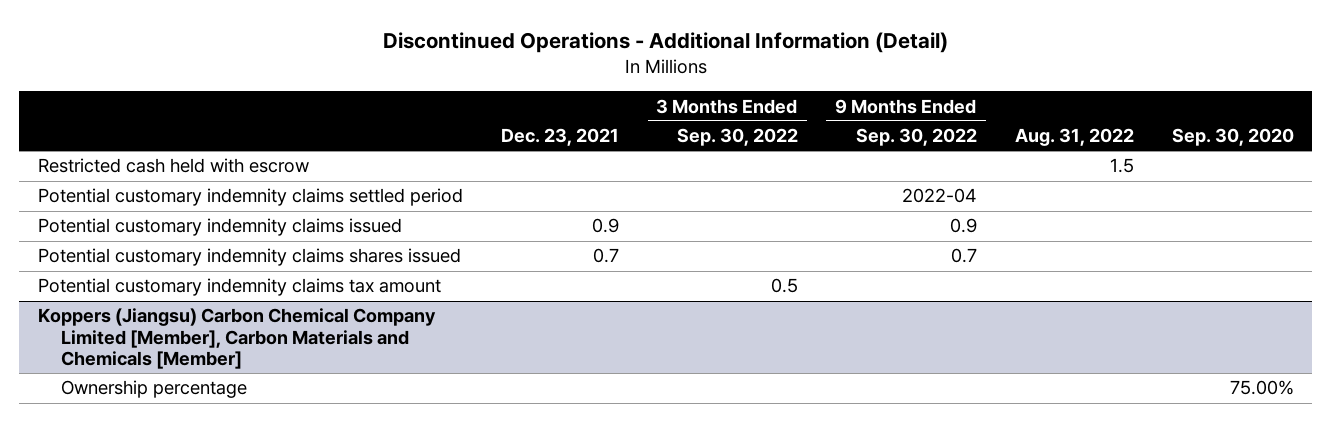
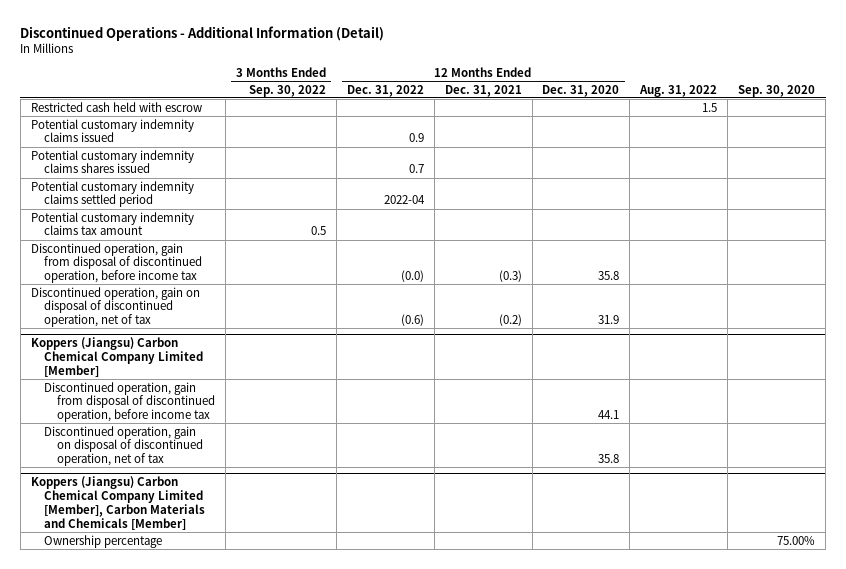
- | Dec. 23, 2021 | 3 Months Ended Sep. 30, 2022 | 9 Months Ended Sep. 30, 2022 | Aug. 31, 2022 | Sep. 30, 2020
+ | 3 Months Ended Sep. 30, 2022 | 12 Months Ended Dec. 31, 2022 | 12 Months Ended Dec. 31, 2021 | 12 Months Ended Dec. 31, 2020 | Aug. 31, 2022 | Sep. 30, 2020
moved down: Potential customary indemnity claims settled period | | 2022-04 | | | |
+ Discontinued operation, gain from disposal of discontinued operation, before income tax | | (0.0) | (0.3) | 35.8 | |
+ Discontinued operation, gain on disposal of discontinued operation, net of tax | | (0.6) | (0.2) | 31.9 | |
+ Koppers (Jiangsu) Carbon Chemical Company Limited [Member]
+ Discontinued operation, gain from disposal of discontinued operation, before income tax | | | | 44.1 | |
+ Discontinued operation, gain on disposal of discontinued operation, net of tax | | | | 35.8 | |

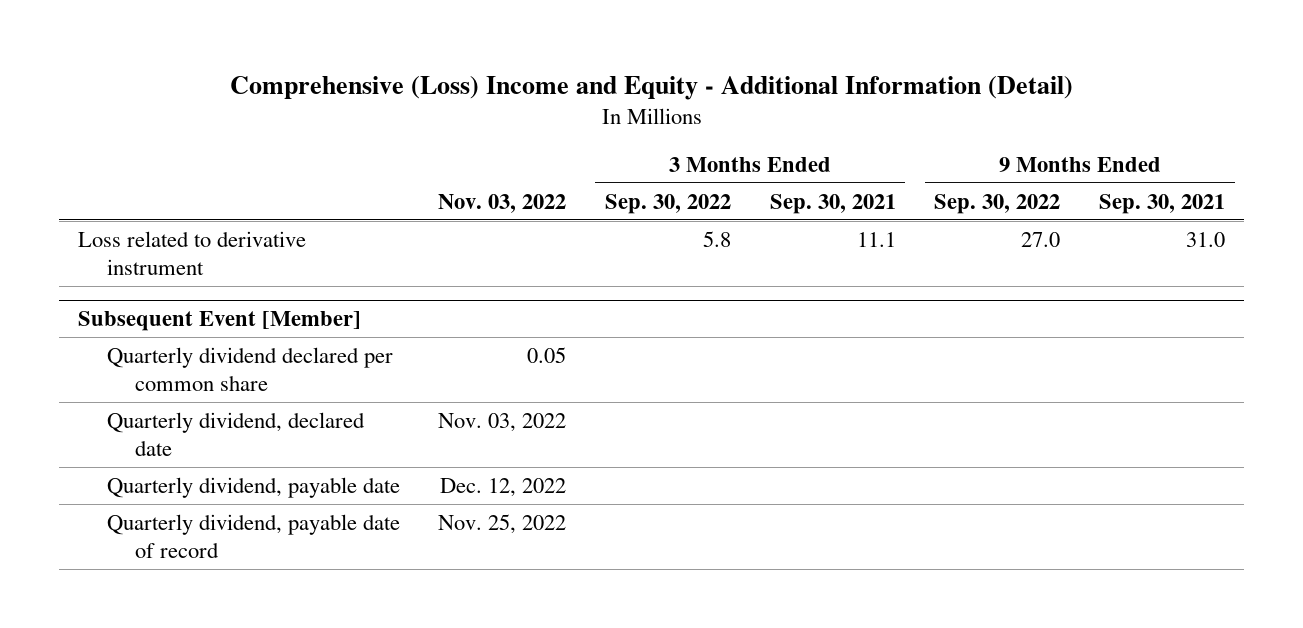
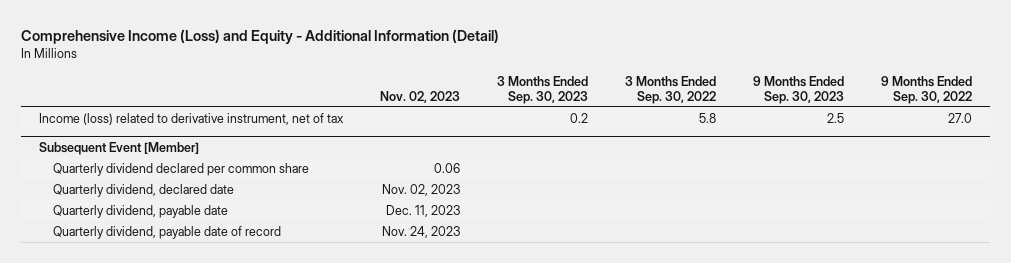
- Comprehensive (Loss) Income and Equity - Additional Information (Detail)
+ Comprehensive Income (Loss) and Equity - Additional Information (Detail)
- | Nov. 03, 2022 | 3 Months Ended Sep. 30, 2022 | 3 Months Ended Sep. 30, 2021 | 9 Months Ended Sep. 30, 2022 | 9 Months Ended Sep. 30, 2021
+ | Nov. 02, 2023 | 3 Months Ended Sep. 30, 2023 | 3 Months Ended Sep. 30, 2022 | 9 Months Ended Sep. 30, 2023 | 9 Months Ended Sep. 30, 2022
- Loss related to derivative instrument | | 5.8 | 11.1 | 27.0 | 31.0
+ Income (loss) related to derivative instrument, net of tax | | 0.2 | 5.8 | 2.5 | 27.0

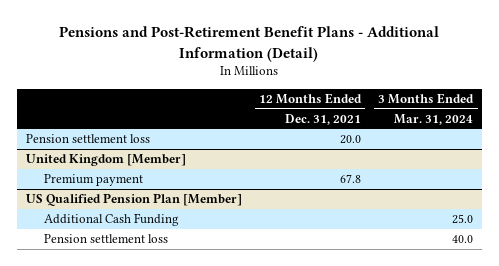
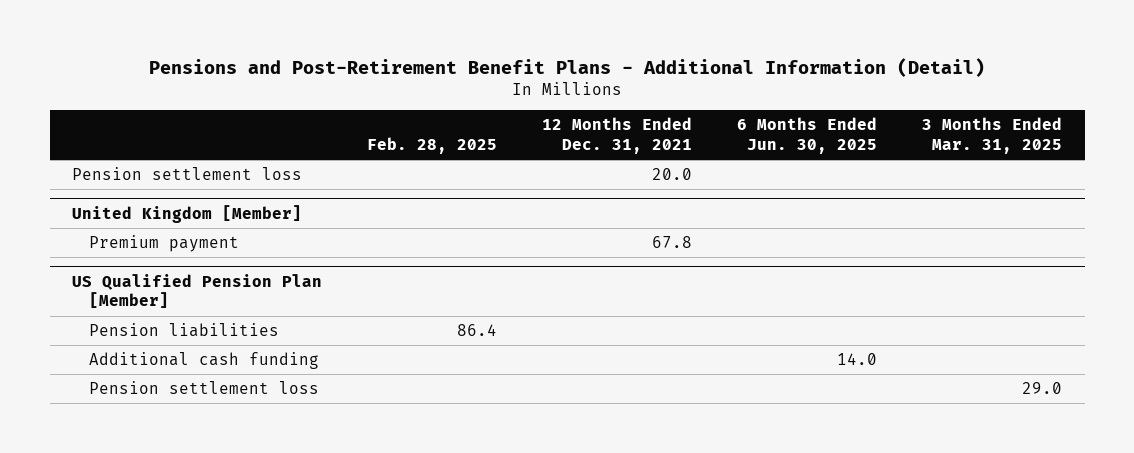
- | 12 Months Ended Dec. 31, 2021 | 3 Months Ended Mar. 31, 2024
+ | Feb. 28, 2025 | 12 Months Ended Dec. 31, 2021 | 6 Months Ended Jun. 30, 2025 | 3 Months Ended Mar. 31, 2025
@ US Qualified Pension Plan [Member]
- Additional Cash Funding | | 25.0
+ Pension liabilities | 86.4 | | |
+ Additional cash funding | | | 14.0 |

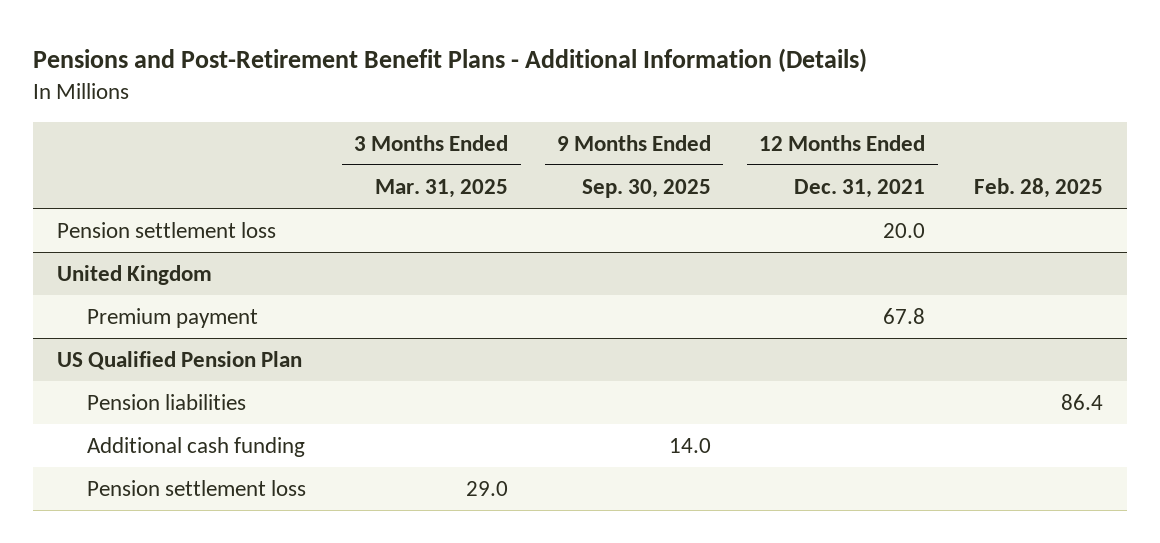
- Pensions and Post-Retirement Benefit Plans - Additional Information (Detail)
+ Pensions and Post-Retirement Benefit Plans - Additional Information (Details)
- | Feb. 28, 2025 | 12 Months Ended Dec. 31, 2021 | 6 Months Ended Jun. 30, 2025 | 3 Months Ended Mar. 31, 2025
+ | 3 Months Ended Mar. 31, 2025 | 9 Months Ended Sep. 30, 2025 | 12 Months Ended Dec. 31, 2021 | Feb. 28, 2025
- United Kingdom [Member]
+ United Kingdom
- US Qualified Pension Plan [Member]
+ US Qualified Pension Plan

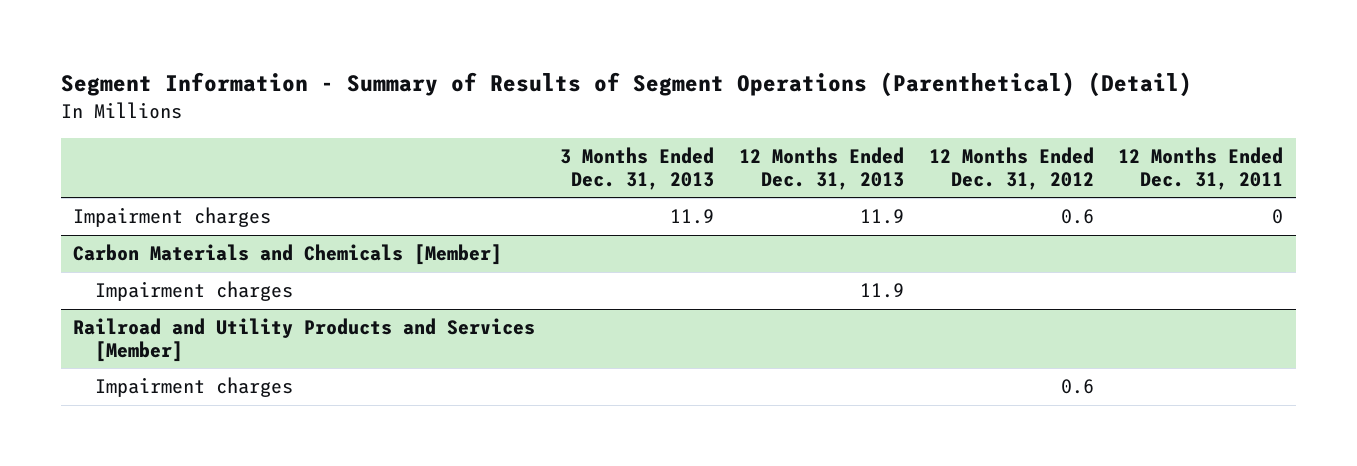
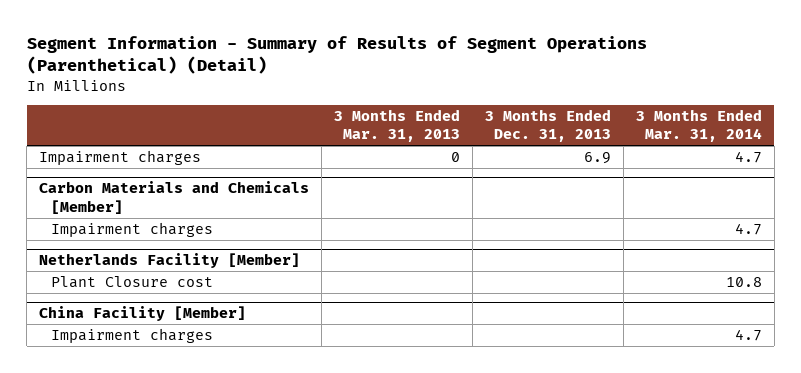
- | 3 Months Ended Dec. 31, 2013 | 12 Months Ended Dec. 31, 2013 | 12 Months Ended Dec. 31, 2012 | 12 Months Ended Dec. 31, 2011
+ | 3 Months Ended Mar. 31, 2013 | 3 Months Ended Dec. 31, 2013 | 3 Months Ended Mar. 31, 2014
- Impairment charges | 11.9 | 11.9 | 0.6 | 0
+ Impairment charges | 0 | 6.9 | 4.7
- Railroad and Utility Products and Services [Member]
- Impairment charges | | | 0.6 |
+ Netherlands Facility [Member]
+ Plant Closure cost | | | 10.8
+ China Facility [Member]
+ Impairment charges | | | 4.7

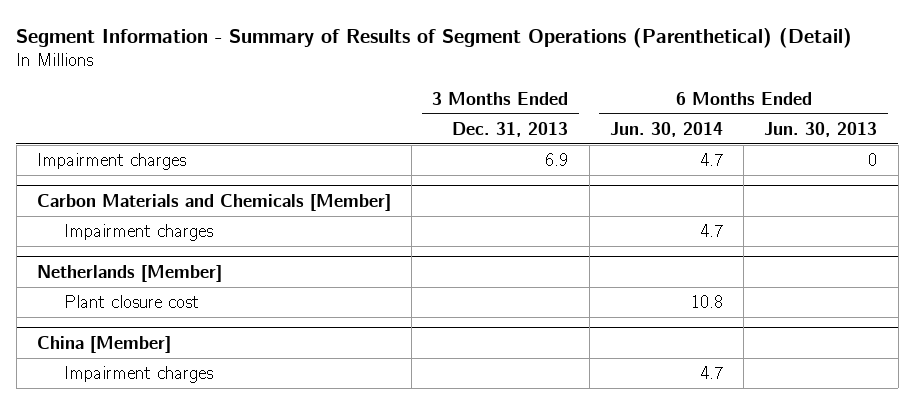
- | 3 Months Ended Mar. 31, 2013 | 3 Months Ended Dec. 31, 2013 | 3 Months Ended Mar. 31, 2014
+ | 3 Months Ended Dec. 31, 2013 | 6 Months Ended Jun. 30, 2014 | 6 Months Ended Jun. 30, 2013
- Netherlands Facility [Member]
- Plant Closure cost | | | 10.8
- China Facility [Member]
+ Netherlands [Member]
+ Plant closure cost | | 10.8 |
+ China [Member]

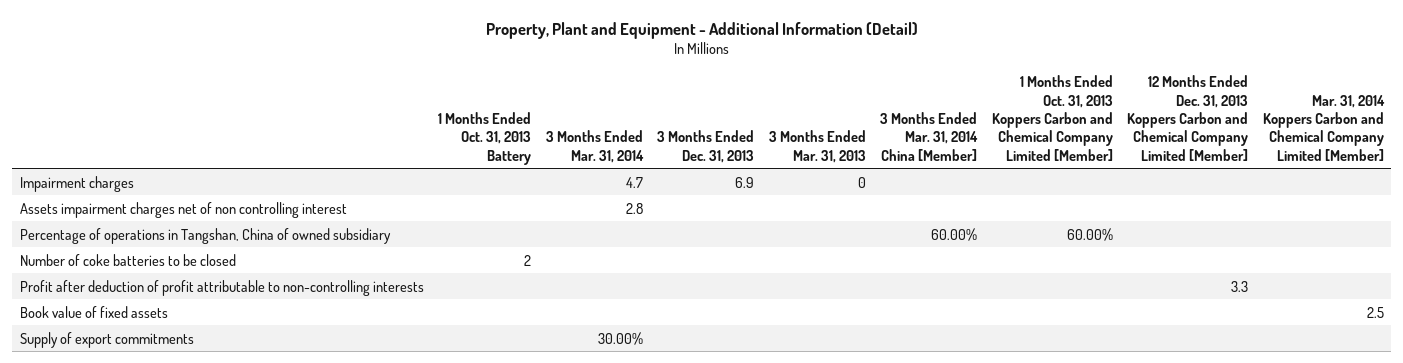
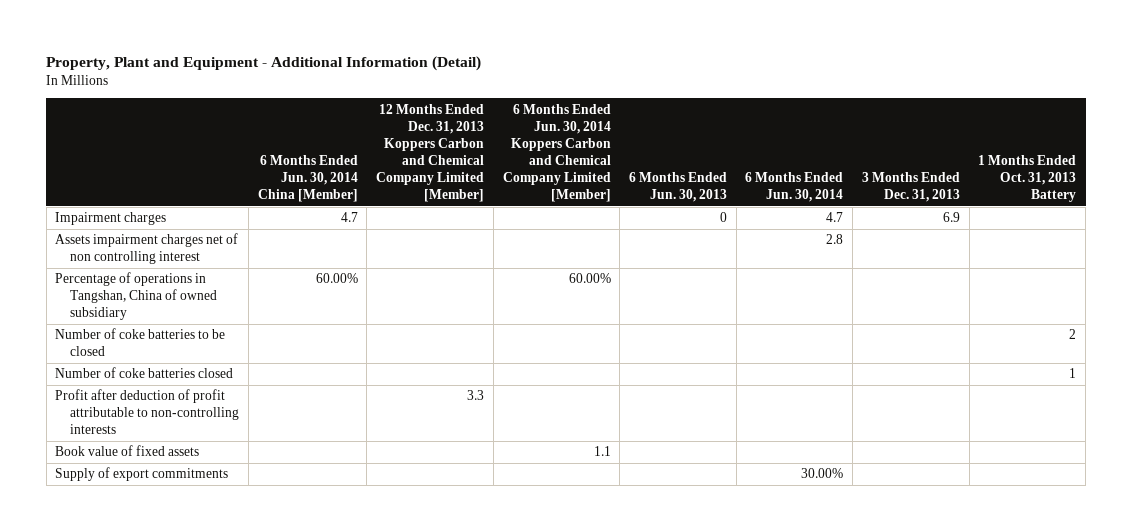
- | 1 Months Ended Oct. 31, 2013 Battery | 3 Months Ended Mar. 31, 2014 | 3 Months Ended Dec. 31, 2013 | 3 Months Ended Mar. 31, 2013 | 3 Months Ended Mar. 31, 2014 China [Member] | 1 Months Ended Oct. 31, 2013 Koppers Carbon and Chemical Company Limited [Member] | 12 Months Ended Dec. 31, 2013 Koppers Carbon and Chemical Company Limited [Member] | Mar. 31, 2014 Koppers Carbon and Chemical Company Limited [Member]
+ | 6 Months Ended Jun. 30, 2014 China [Member] | 12 Months Ended Dec. 31, 2013 Koppers Carbon and Chemical Company Limited [Member] | 6 Months Ended Jun. 30, 2014 Koppers Carbon and Chemical Company Limited [Member] | 6 Months Ended Jun. 30, 2013 | 6 Months Ended Jun. 30, 2014 | 3 Months Ended Dec. 31, 2013 | 1 Months Ended Oct. 31, 2013 Battery
+ Number of coke batteries closed | | | | | | | 1

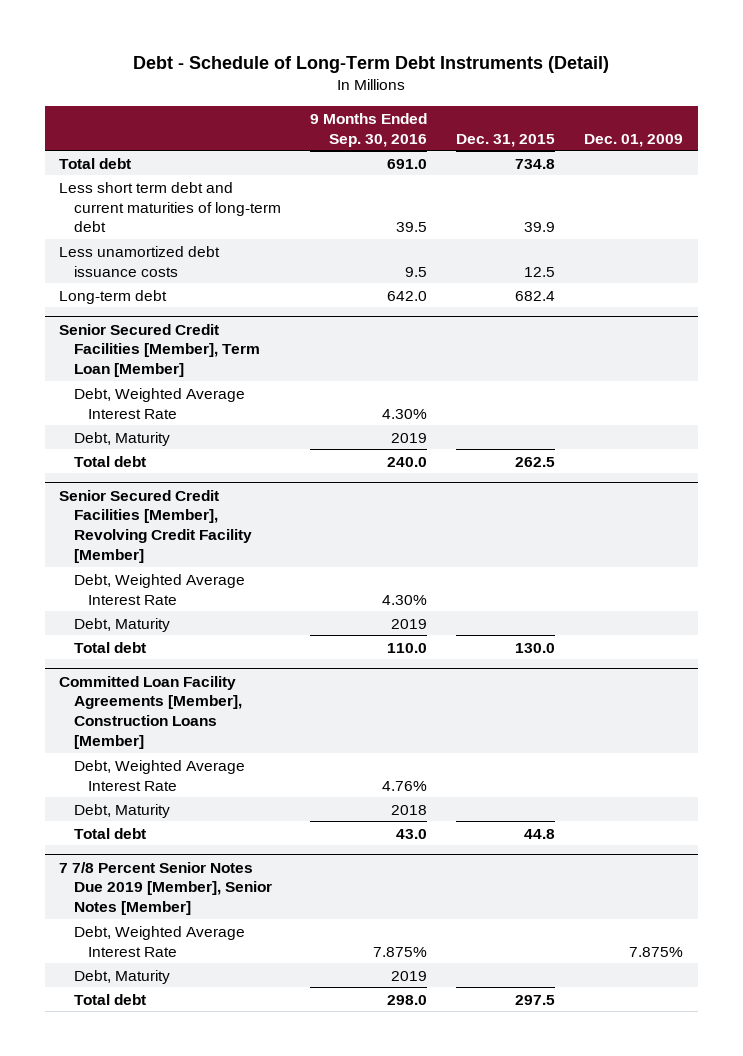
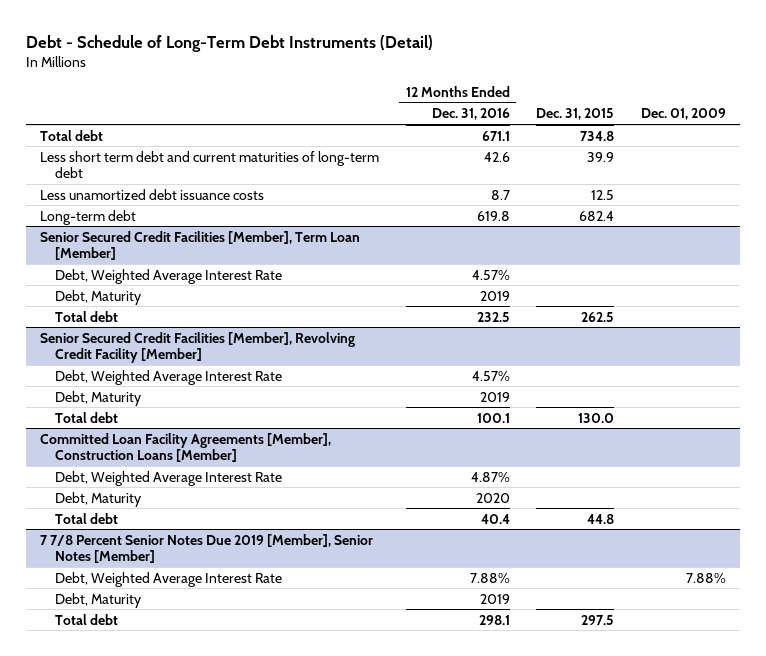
- | 9 Months Ended Sep. 30, 2016 | Dec. 31, 2015 | Dec. 01, 2009
+ | 12 Months Ended Dec. 31, 2016 | Dec. 31, 2015 | Dec. 01, 2009
@ 7 7/8 Percent Senior Notes Due 2019 [Member], Senior Notes [Member]
- Debt, Weighted Average Interest Rate | 7.875% | | 7.875%
+ Debt, Weighted Average Interest Rate | 7.88% | | 7.88%

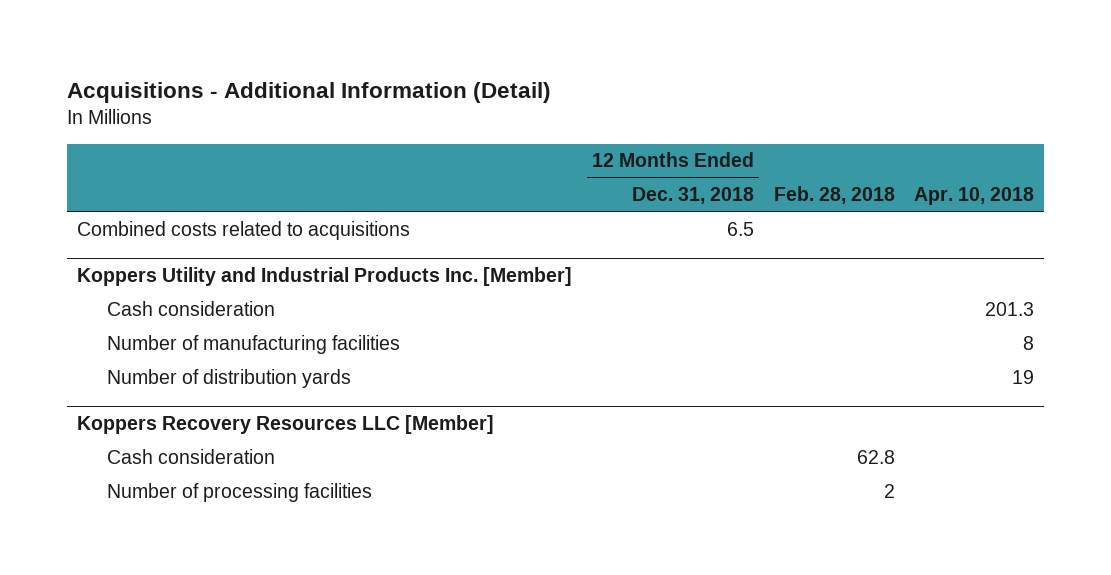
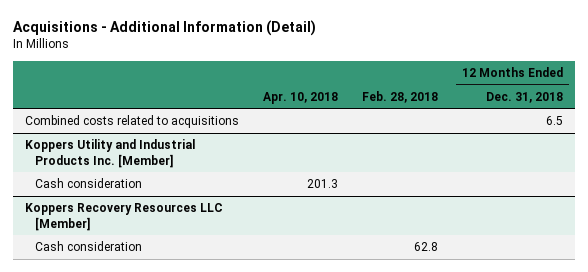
- | 12 Months Ended Dec. 31, 2018 | Feb. 28, 2018 | Apr. 10, 2018
+ | Apr. 10, 2018 | Feb. 28, 2018 | 12 Months Ended Dec. 31, 2018
@ Koppers Utility and Industrial Products Inc. [Member]
- Number of manufacturing facilities | | | 8
- Number of distribution yards | | | 19
@ Koppers Recovery Resources LLC [Member]
- Number of processing facilities | | 2 |

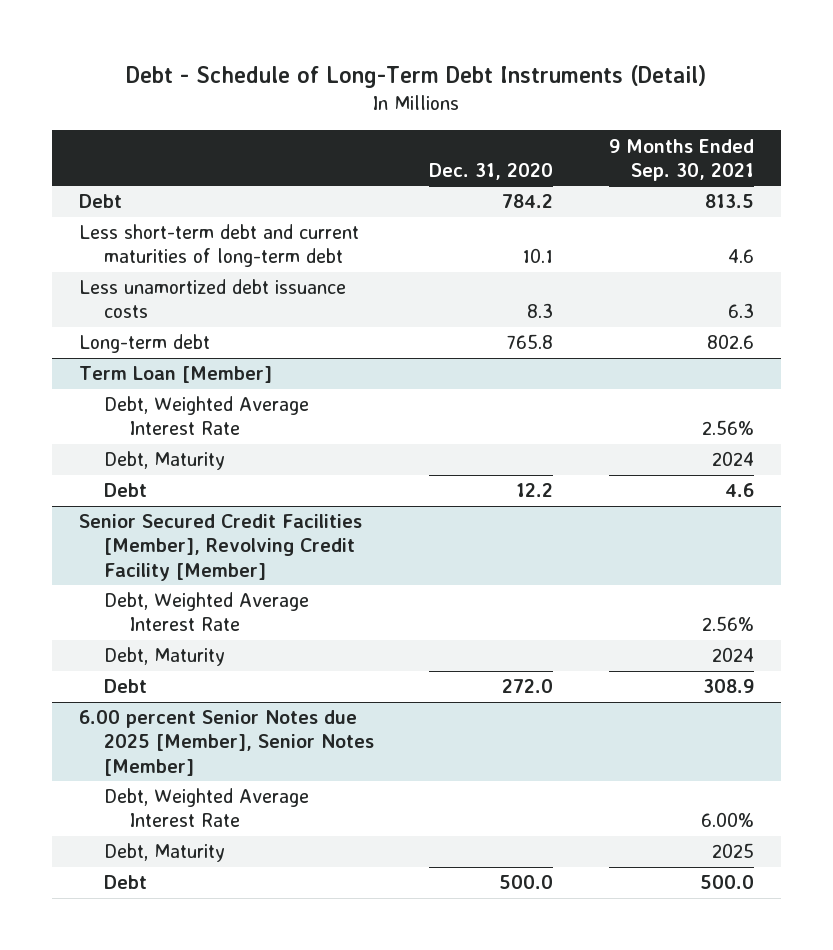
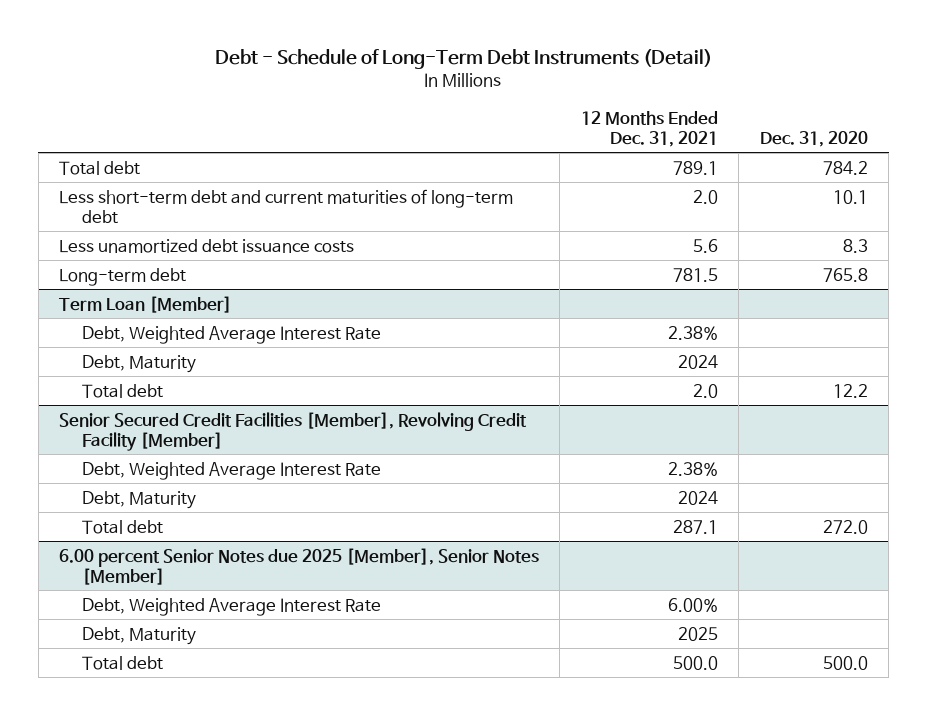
- | Dec. 31, 2020 | 9 Months Ended Sep. 30, 2021
+ | 12 Months Ended Dec. 31, 2021 | Dec. 31, 2020
- Debt | 784.2 | 813.5
+ Total debt | 789.1 | 784.2
@ Term Loan [Member]
- Debt | 12.2 | 4.6
+ Total debt | 2.0 | 12.2
@ Senior Secured Credit Facilities [Member], Revolving Credit Facility [Member]
- Debt | 272.0 | 308.9
+ Total debt | 287.1 | 272.0
@ 6.00 percent Senior Notes due 2025 [Member], Senior Notes [Member]
- Debt | 500.0 | 500.0
+ Total debt | 500.0 | 500.0

